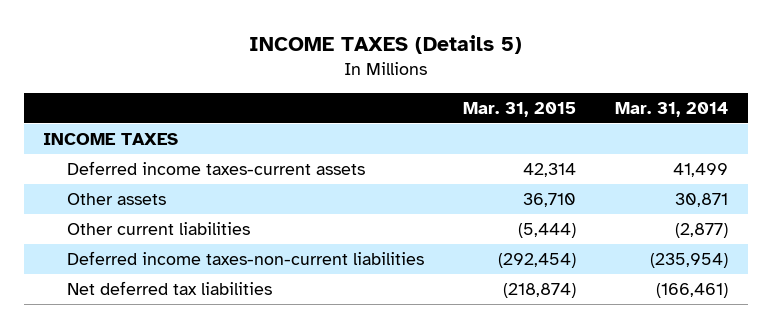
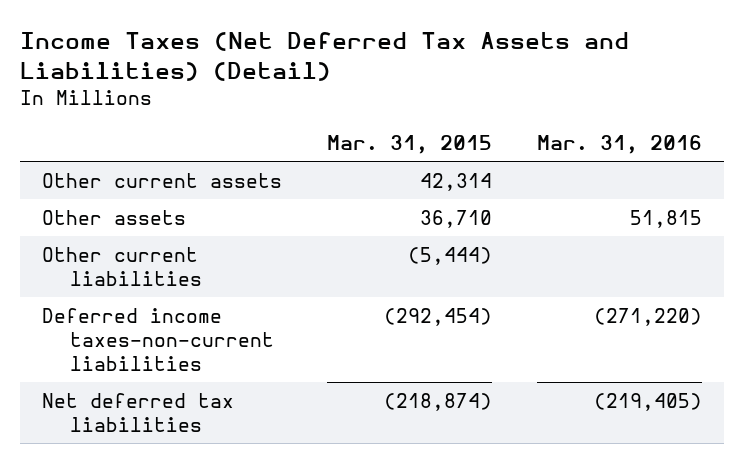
- INCOME TAXES (Details 5)
+ Income Taxes (Net Deferred Tax Assets and Liabilities) (Detail)
- | Mar. 31, 2015 | Mar. 31, 2014
+ | Mar. 31, 2015 | Mar. 31, 2016
- INCOME TAXES
- Deferred income taxes-current assets | 42,314 | 41,499
+ Other current assets | 42,314 |

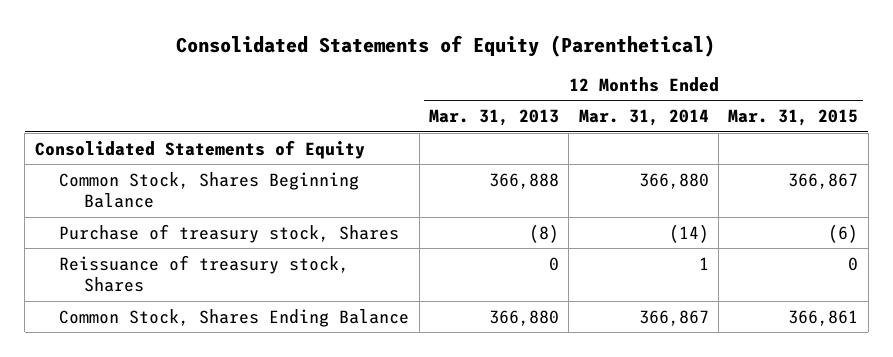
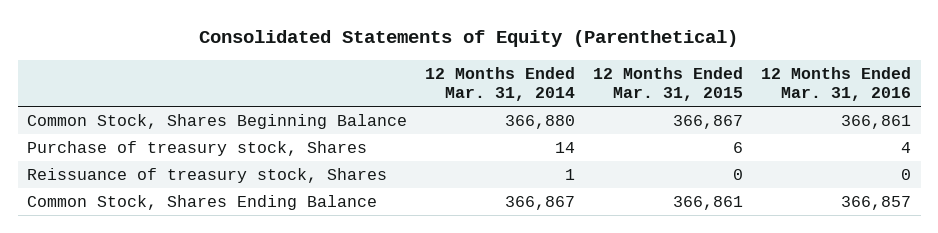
- | 12 Months Ended Mar. 31, 2013 | 12 Months Ended Mar. 31, 2014 | 12 Months Ended Mar. 31, 2015
+ | 12 Months Ended Mar. 31, 2014 | 12 Months Ended Mar. 31, 2015 | 12 Months Ended Mar. 31, 2016
- Consolidated Statements of Equity
- Purchase of treasury stock, Shares | (8) | (14) | (6)
+ Purchase of treasury stock, Shares | 14 | 6 | 4

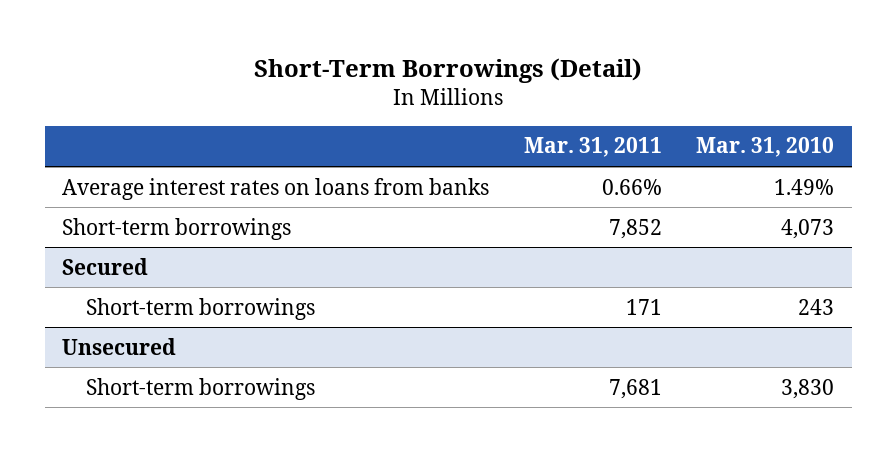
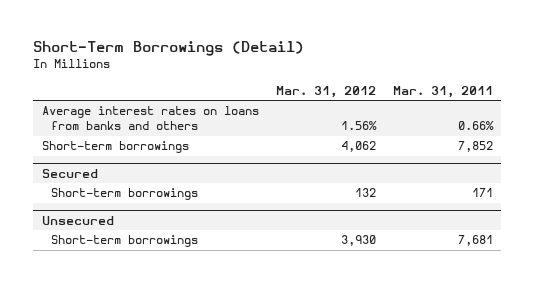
- | Mar. 31, 2011 | Mar. 31, 2010
+ | Mar. 31, 2012 | Mar. 31, 2011
- Average interest rates on loans from banks | 0.66% | 1.49%
+ Average interest rates on loans from banks and others | 1.56% | 0.66%

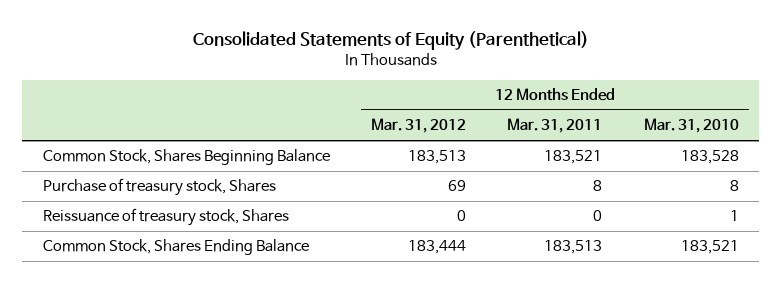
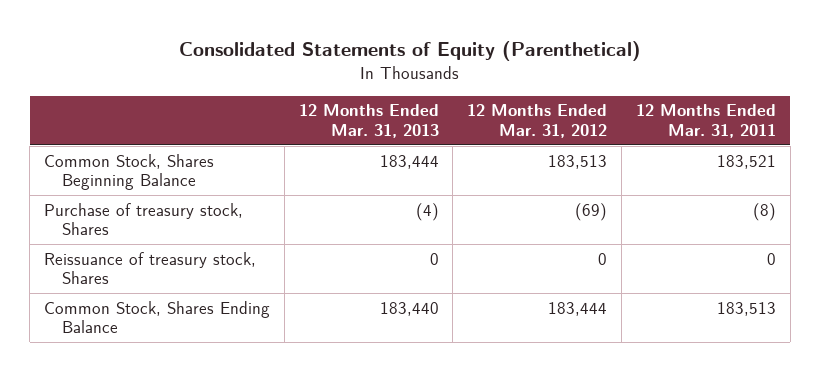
- | 12 Months Ended Mar. 31, 2012 | 12 Months Ended Mar. 31, 2011 | 12 Months Ended Mar. 31, 2010
+ | 12 Months Ended Mar. 31, 2013 | 12 Months Ended Mar. 31, 2012 | 12 Months Ended Mar. 31, 2011
- Purchase of treasury stock, Shares | 69 | 8 | 8
+ Purchase of treasury stock, Shares | (4) | (69) | (8)

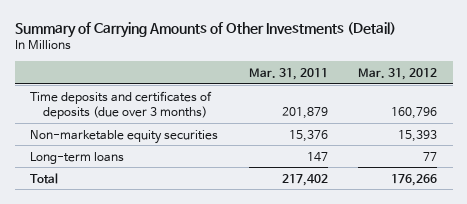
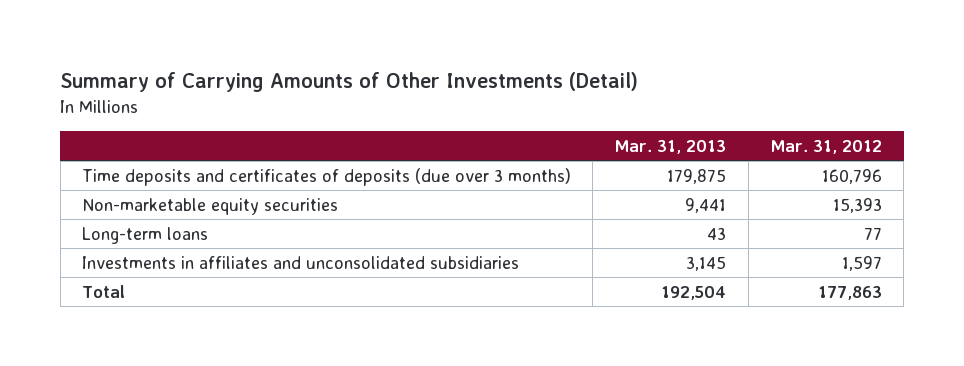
- | Mar. 31, 2011 | Mar. 31, 2012
+ | Mar. 31, 2013 | Mar. 31, 2012
- Total | 217,402 | 176,266
+ Investments in affiliates and unconsolidated subsidiaries | 3,145 | 1,597
+ Total | 192,504 | 177,863

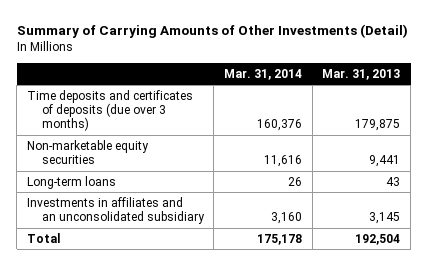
- | Mar. 31, 2013 | Mar. 31, 2012
+ | Mar. 31, 2014 | Mar. 31, 2013
- Investments in affiliates and unconsolidated subsidiaries | 3,145 | 1,597
+ Investments in affiliates and an unconsolidated subsidiary | 3,160 | 3,145

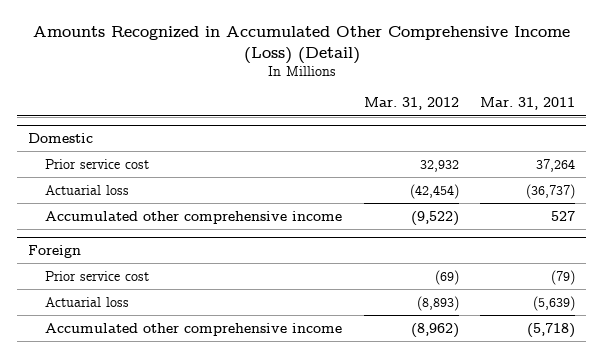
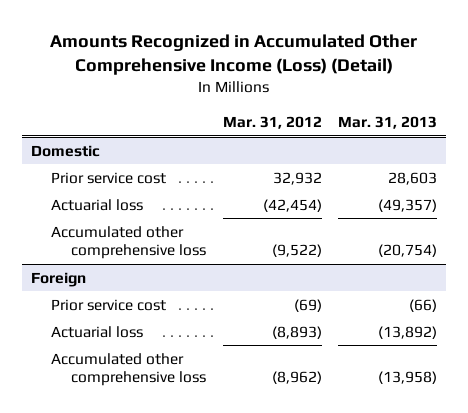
- | Mar. 31, 2012 | Mar. 31, 2011
+ | Mar. 31, 2012 | Mar. 31, 2013
@ Domestic
- Accumulated other comprehensive income | (9,522) | 527
+ Accumulated other comprehensive loss | (9,522) | (20,754)
@ Foreign
- Accumulated other comprehensive income | (8,962) | (5,718)
+ Accumulated other comprehensive loss | (8,962) | (13,958)

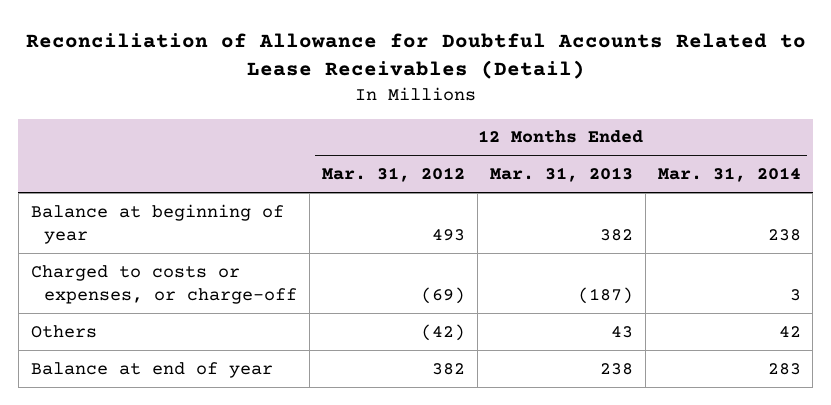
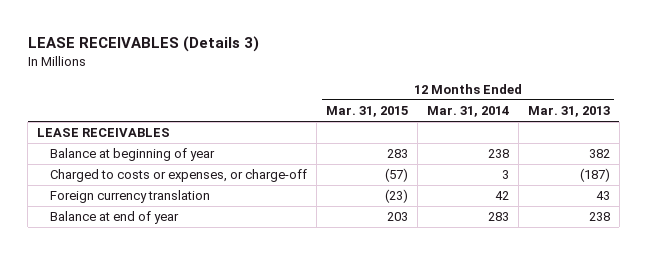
- Reconciliation of Allowance for Doubtful Accounts Related to Lease Receivables (Detail)
+ LEASE RECEIVABLES (Details 3)
- | 12 Months Ended Mar. 31, 2012 | 12 Months Ended Mar. 31, 2013 | 12 Months Ended Mar. 31, 2014
+ | 12 Months Ended Mar. 31, 2015 | 12 Months Ended Mar. 31, 2014 | 12 Months Ended Mar. 31, 2013
+ LEASE RECEIVABLES
- Others | (42) | 43 | 42
+ Foreign currency translation | (23) | 42 | 43

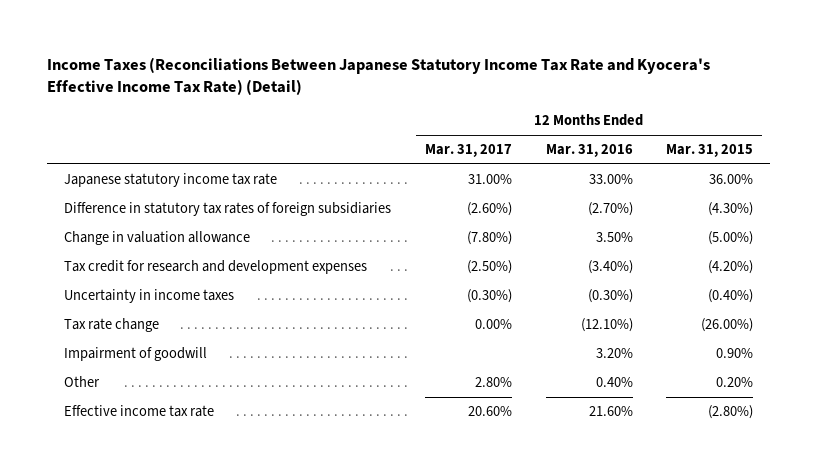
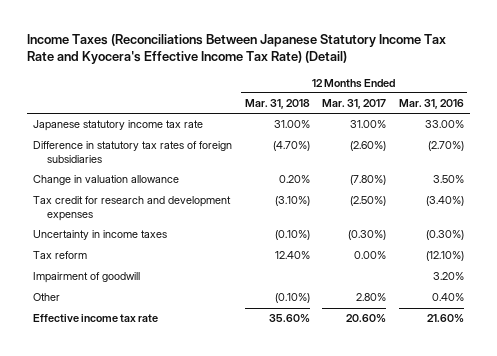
- | 12 Months Ended Mar. 31, 2017 | 12 Months Ended Mar. 31, 2016 | 12 Months Ended Mar. 31, 2015
+ | 12 Months Ended Mar. 31, 2018 | 12 Months Ended Mar. 31, 2017 | 12 Months Ended Mar. 31, 2016
- Tax rate change | 0.00% | (12.10%) | (26.00%)
+ Tax reform | 12.40% | 0.00% | (12.10%)

